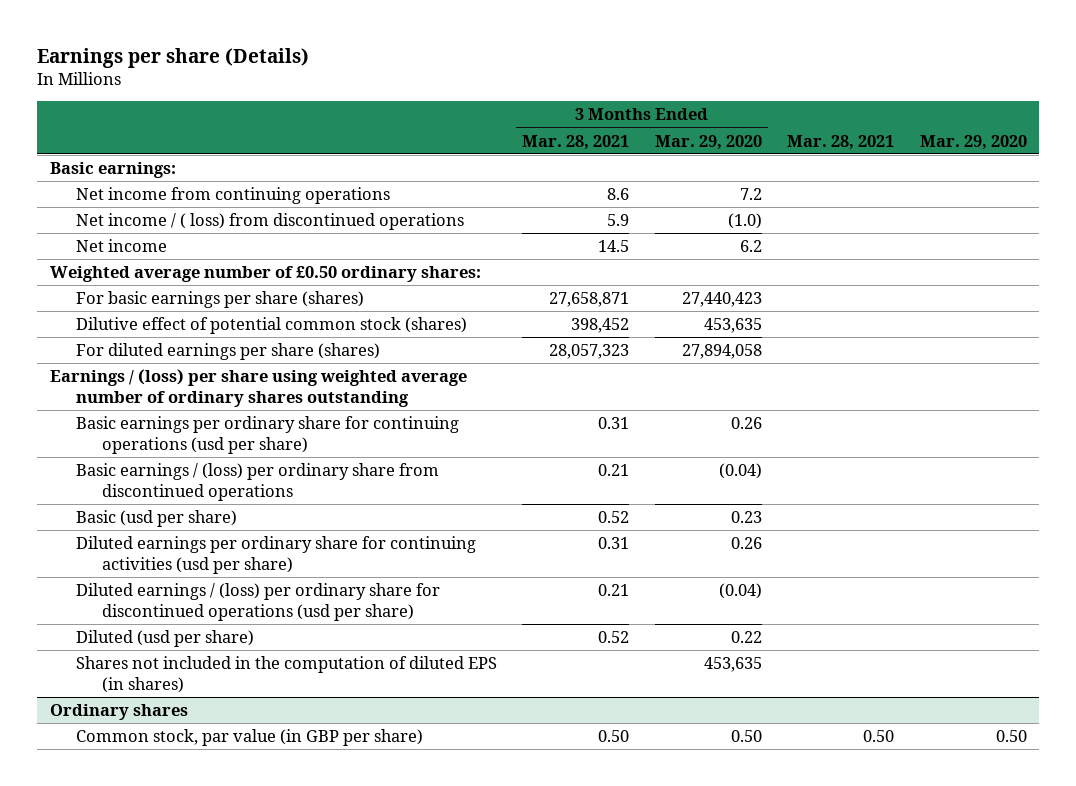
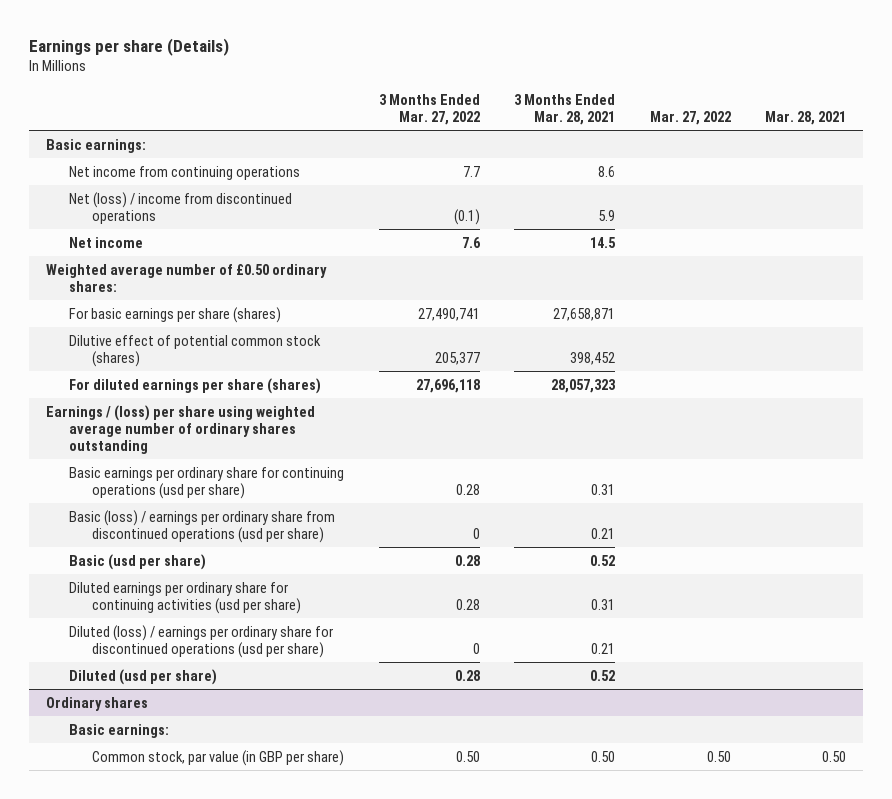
- | 3 Months Ended Mar. 28, 2021 | 3 Months Ended Mar. 29, 2020 | Mar. 28, 2021 | Mar. 29, 2020
+ | 3 Months Ended Mar. 27, 2022 | 3 Months Ended Mar. 28, 2021 | Mar. 27, 2022 | Mar. 28, 2021
- Net income / ( loss) from discontinued operations | 5.9 | (1.0) | |
+ Net (loss) / income from discontinued operations | (0.1) | 5.9 | |
- Basic earnings / (loss) per ordinary share from discontinued operations | 0.21 | (0.04) | |
+ Basic (loss) / earnings per ordinary share from discontinued operations (usd per share) | 0 | 0.21 | |
- Diluted earnings / (loss) per ordinary share for discontinued operations (usd per share) | 0.21 | (0.04) | |
+ Diluted (loss) / earnings per ordinary share for discontinued operations (usd per share) | 0 | 0.21 | |
- Shares not included in the computation of diluted EPS (in shares) | | 453,635 | |
@ Ordinary shares
+ Basic earnings:

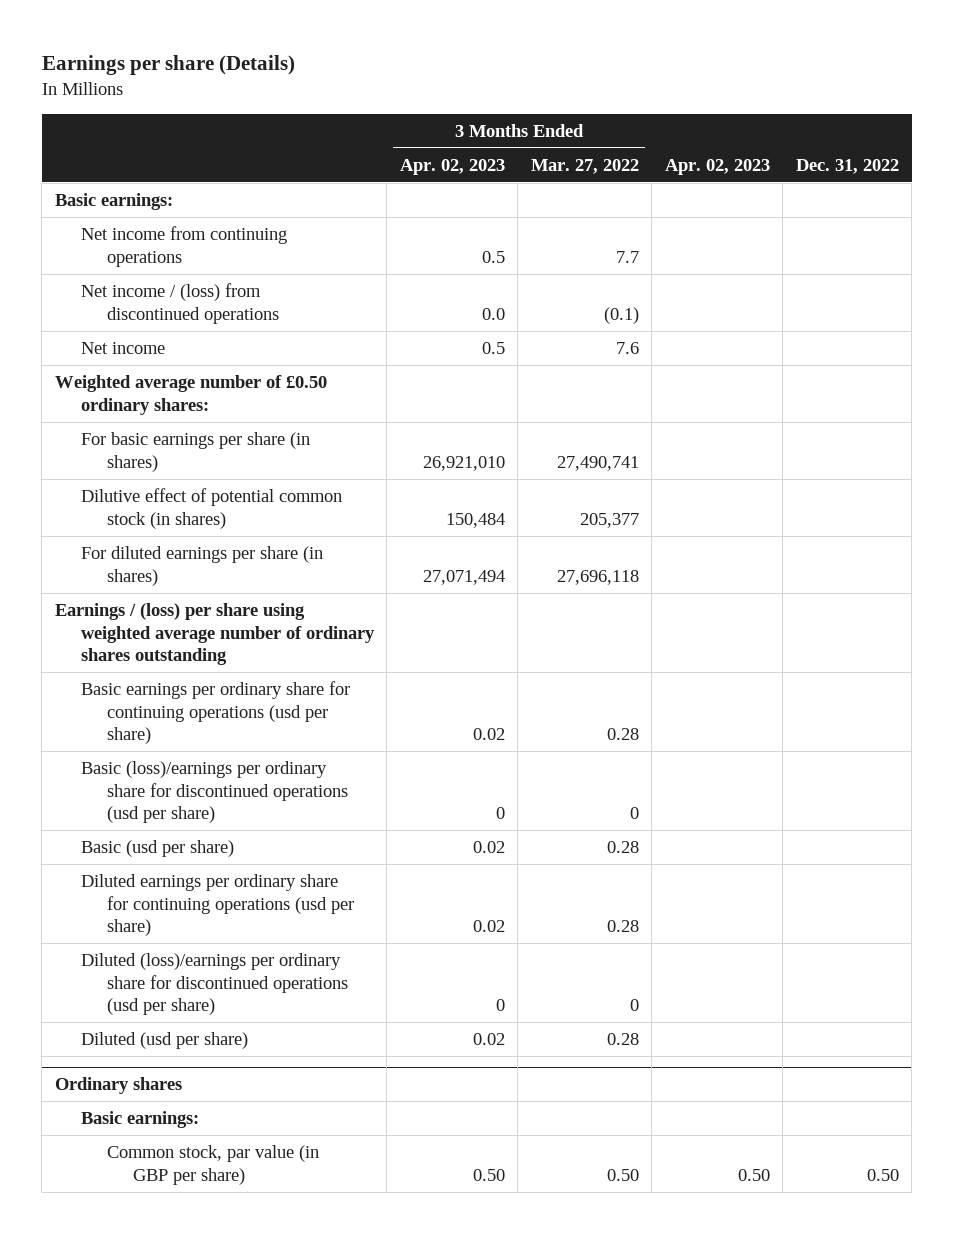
- | 3 Months Ended Mar. 27, 2022 | 3 Months Ended Mar. 28, 2021 | Mar. 27, 2022 | Mar. 28, 2021
+ | 3 Months Ended Apr. 02, 2023 | 3 Months Ended Mar. 27, 2022 | Apr. 02, 2023 | Dec. 31, 2022
- Net (loss) / income from discontinued operations | (0.1) | 5.9 | |
+ Net income / (loss) from discontinued operations | 0.0 | (0.1) | |
- For basic earnings per share (shares) | 27,490,741 | 27,658,871 | |
- Dilutive effect of potential common stock (shares) | 205,377 | 398,452 | |
- For diluted earnings per share (shares) | 27,696,118 | 28,057,323 | |
+ For basic earnings per share (in shares) | 26,921,010 | 27,490,741 | |
+ Dilutive effect of potential common stock (in shares) | 150,484 | 205,377 | |
+ For diluted earnings per share (in shares) | 27,071,494 | 27,696,118 | |
- Basic (loss) / earnings per ordinary share from discontinued operations (usd per share) | 0 | 0.21 | |
+ Basic (loss)/earnings per ordinary share for discontinued operations (usd per share) | 0 | 0 | |
- Diluted earnings per ordinary share for continuing activities (usd per share) | 0.28 | 0.31 | |
- Diluted (loss) / earnings per ordinary share for discontinued operations (usd per share) | 0 | 0.21 | |
+ Diluted earnings per ordinary share for continuing operations (usd per share) | 0.02 | 0.28 | |
+ Diluted (loss)/earnings per ordinary share for discontinued operations (usd per share) | 0 | 0 | |

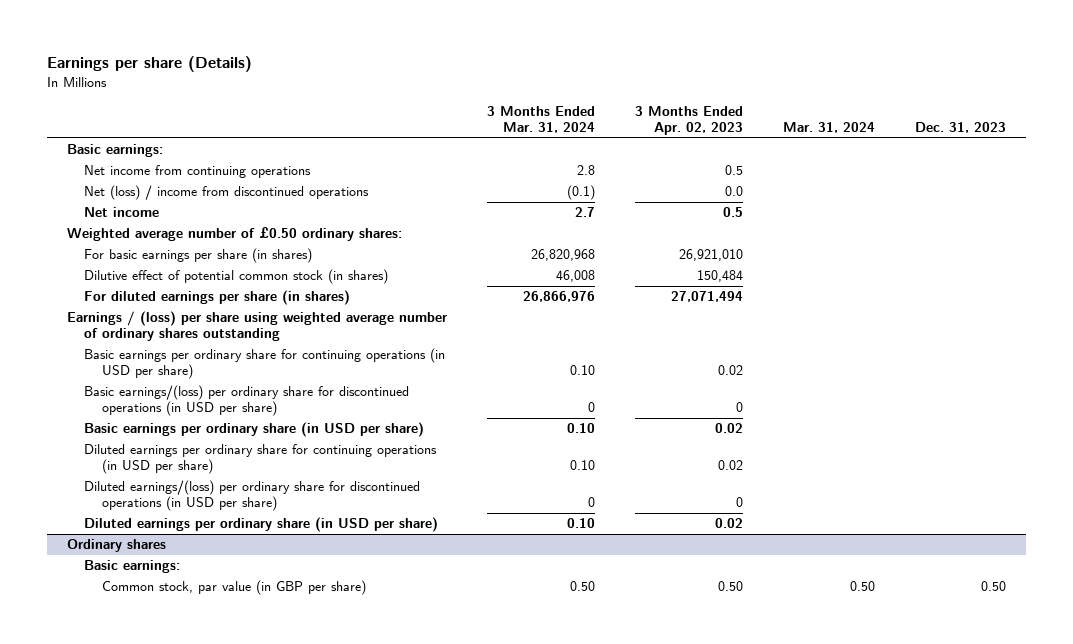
- | 3 Months Ended Apr. 02, 2023 | 3 Months Ended Mar. 27, 2022 | Apr. 02, 2023 | Dec. 31, 2022
+ | 3 Months Ended Mar. 31, 2024 | 3 Months Ended Apr. 02, 2023 | Mar. 31, 2024 | Dec. 31, 2023
- Net income / (loss) from discontinued operations | 0.0 | (0.1) | |
+ Net (loss) / income from discontinued operations | (0.1) | 0.0 | |
- Basic earnings per ordinary share for continuing operations (usd per share) | 0.02 | 0.28 | |
- Basic (loss)/earnings per ordinary share for discontinued operations (usd per share) | 0 | 0 | |
- Basic (usd per share) | 0.02 | 0.28 | |
- Diluted earnings per ordinary share for continuing operations (usd per share) | 0.02 | 0.28 | |
- Diluted (loss)/earnings per ordinary share for discontinued operations (usd per share) | 0 | 0 | |
- Diluted (usd per share) | 0.02 | 0.28 | |
+ Basic earnings per ordinary share for continuing operations (in USD per share) | 0.10 | 0.02 | |
+ Basic earnings/(loss) per ordinary share for discontinued operations (in USD per share) | 0 | 0 | |
+ Basic earnings per ordinary share (in USD per share) | 0.10 | 0.02 | |
+ Diluted earnings per ordinary share for continuing operations (in USD per share) | 0.10 | 0.02 | |
+ Diluted earnings/(loss) per ordinary share for discontinued operations (in USD per share) | 0 | 0 | |
+ Diluted earnings per ordinary share (in USD per share) | 0.10 | 0.02 | |

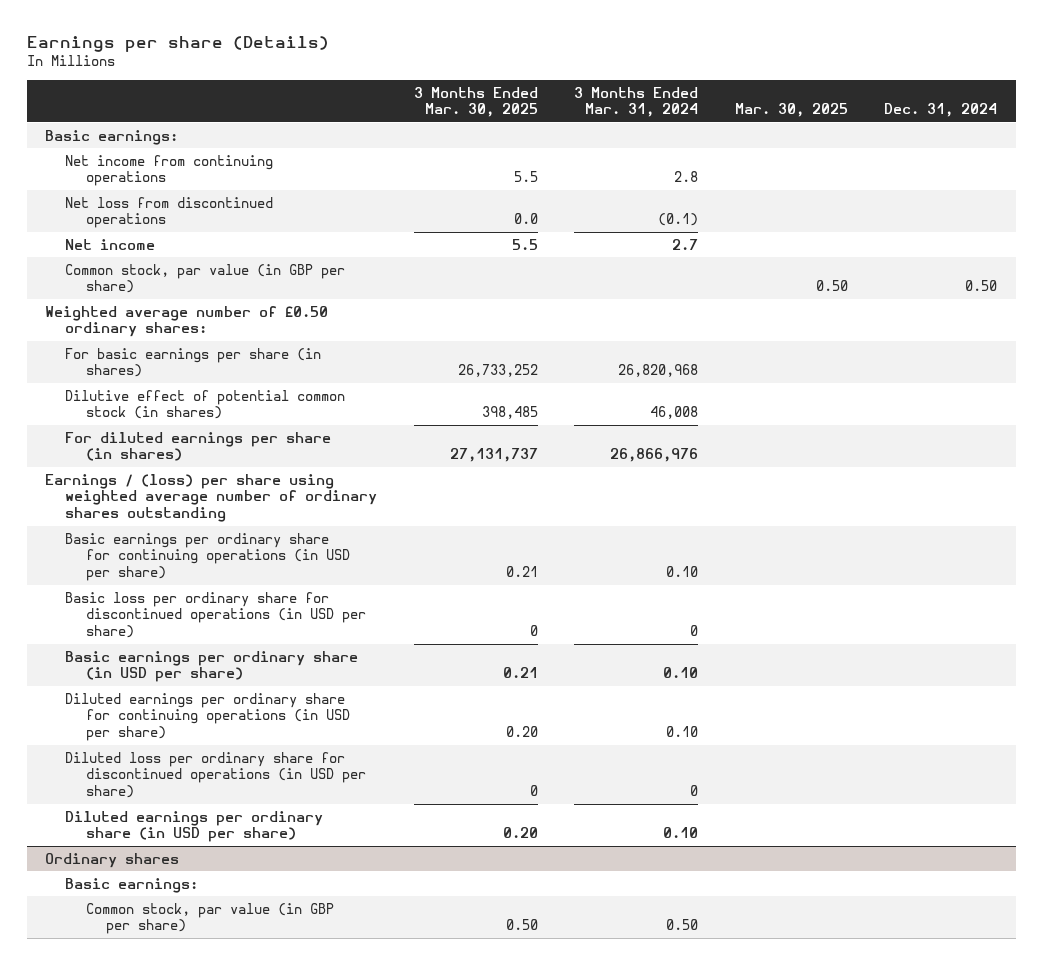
- | 3 Months Ended Mar. 31, 2024 | 3 Months Ended Apr. 02, 2023 | Mar. 31, 2024 | Dec. 31, 2023
+ | 3 Months Ended Mar. 30, 2025 | 3 Months Ended Mar. 31, 2024 | Mar. 30, 2025 | Dec. 31, 2024
- Net (loss) / income from discontinued operations | (0.1) | 0.0 | |
+ Net loss from discontinued operations | 0.0 | (0.1) | |
+ Common stock, par value (in GBP per share) | | | 0.50 | 0.50
- Basic earnings/(loss) per ordinary share for discontinued operations (in USD per share) | 0 | 0 | |
+ Basic loss per ordinary share for discontinued operations (in USD per share) | 0 | 0 | |
- Diluted earnings/(loss) per ordinary share for discontinued operations (in USD per share) | 0 | 0 | |
+ Diluted loss per ordinary share for discontinued operations (in USD per share) | 0 | 0 | |

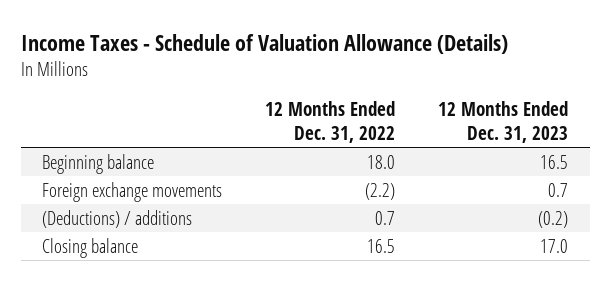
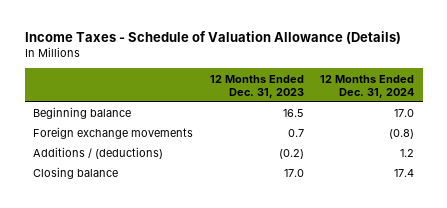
- | 12 Months Ended Dec. 31, 2022 | 12 Months Ended Dec. 31, 2023
+ | 12 Months Ended Dec. 31, 2023 | 12 Months Ended Dec. 31, 2024
- (Deductions) / additions | 0.7 | (0.2)
+ Additions / (deductions) | (0.2) | 1.2

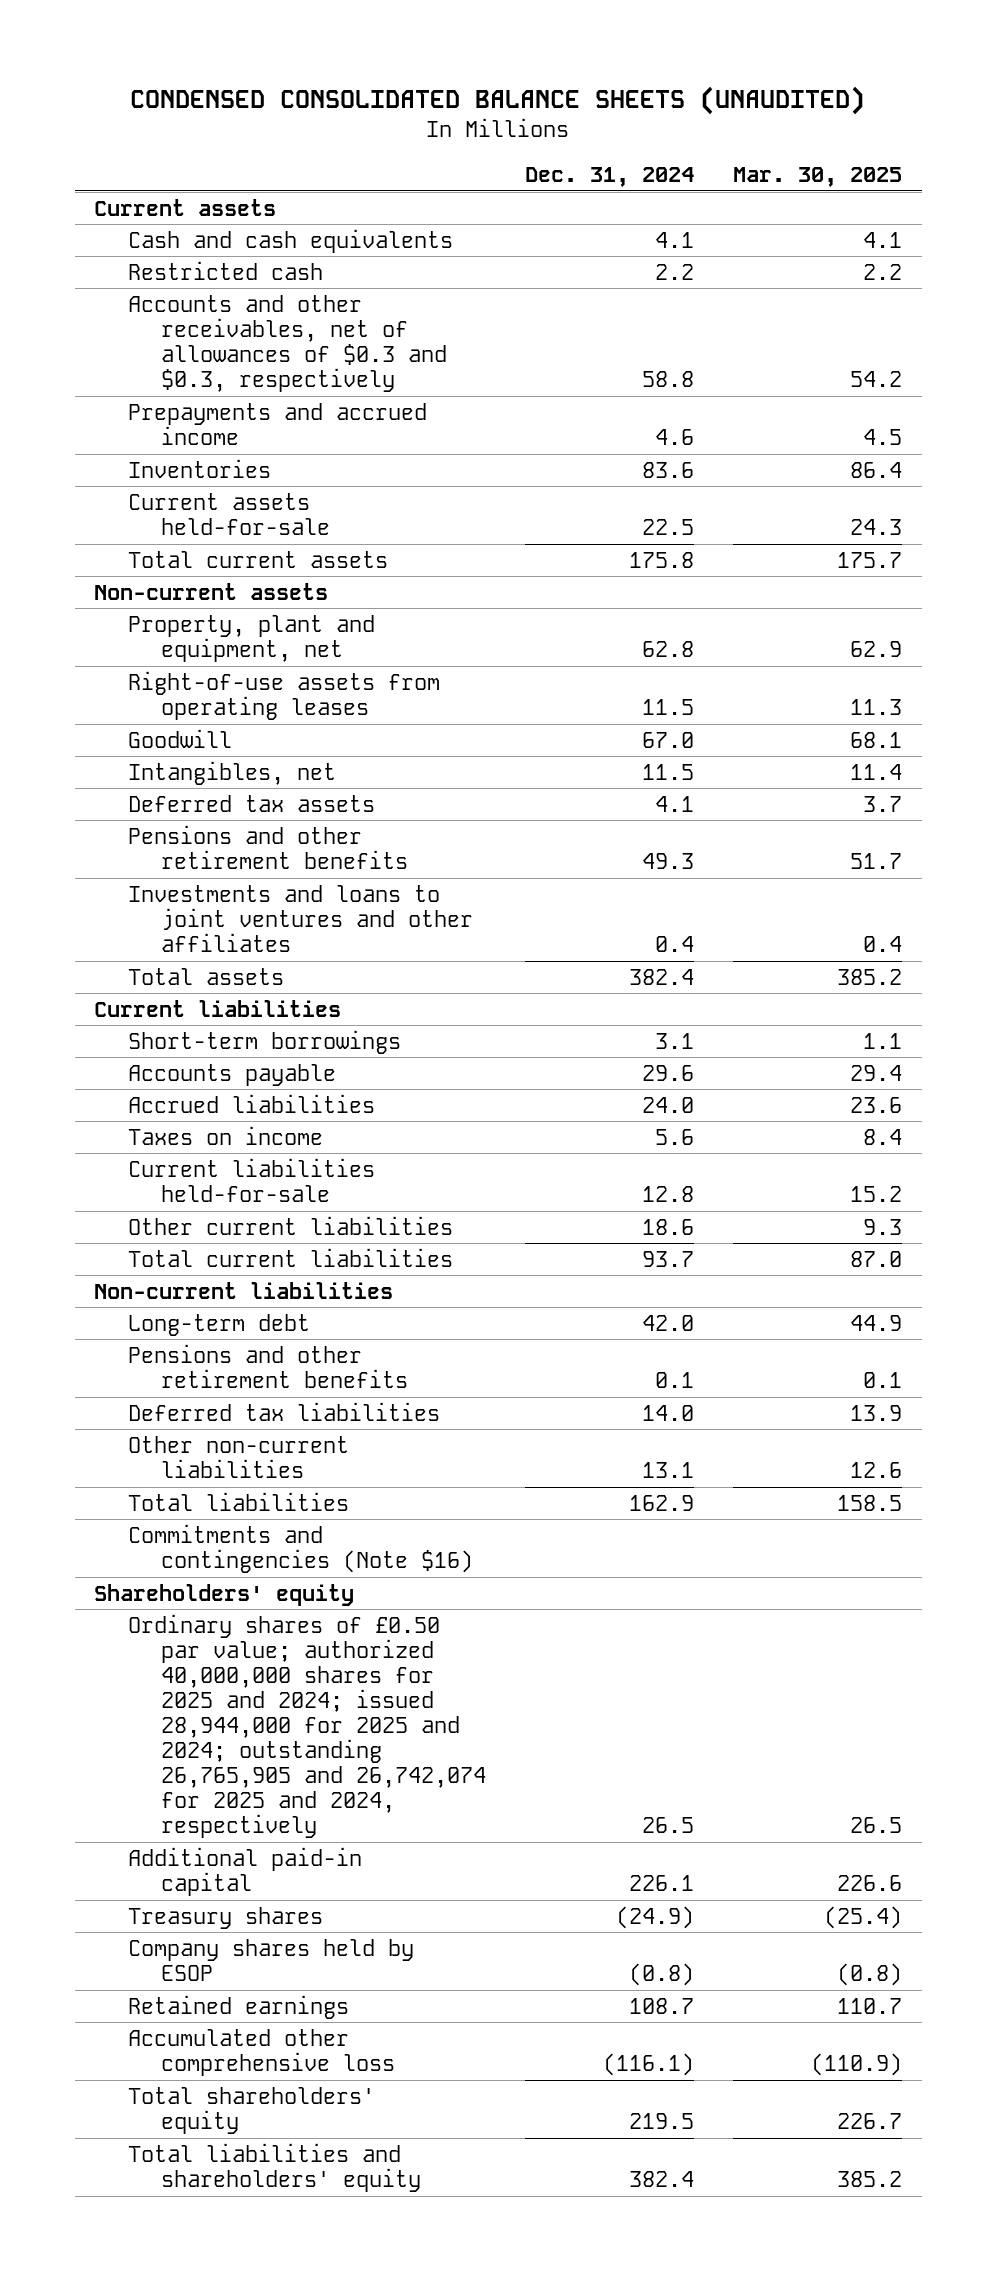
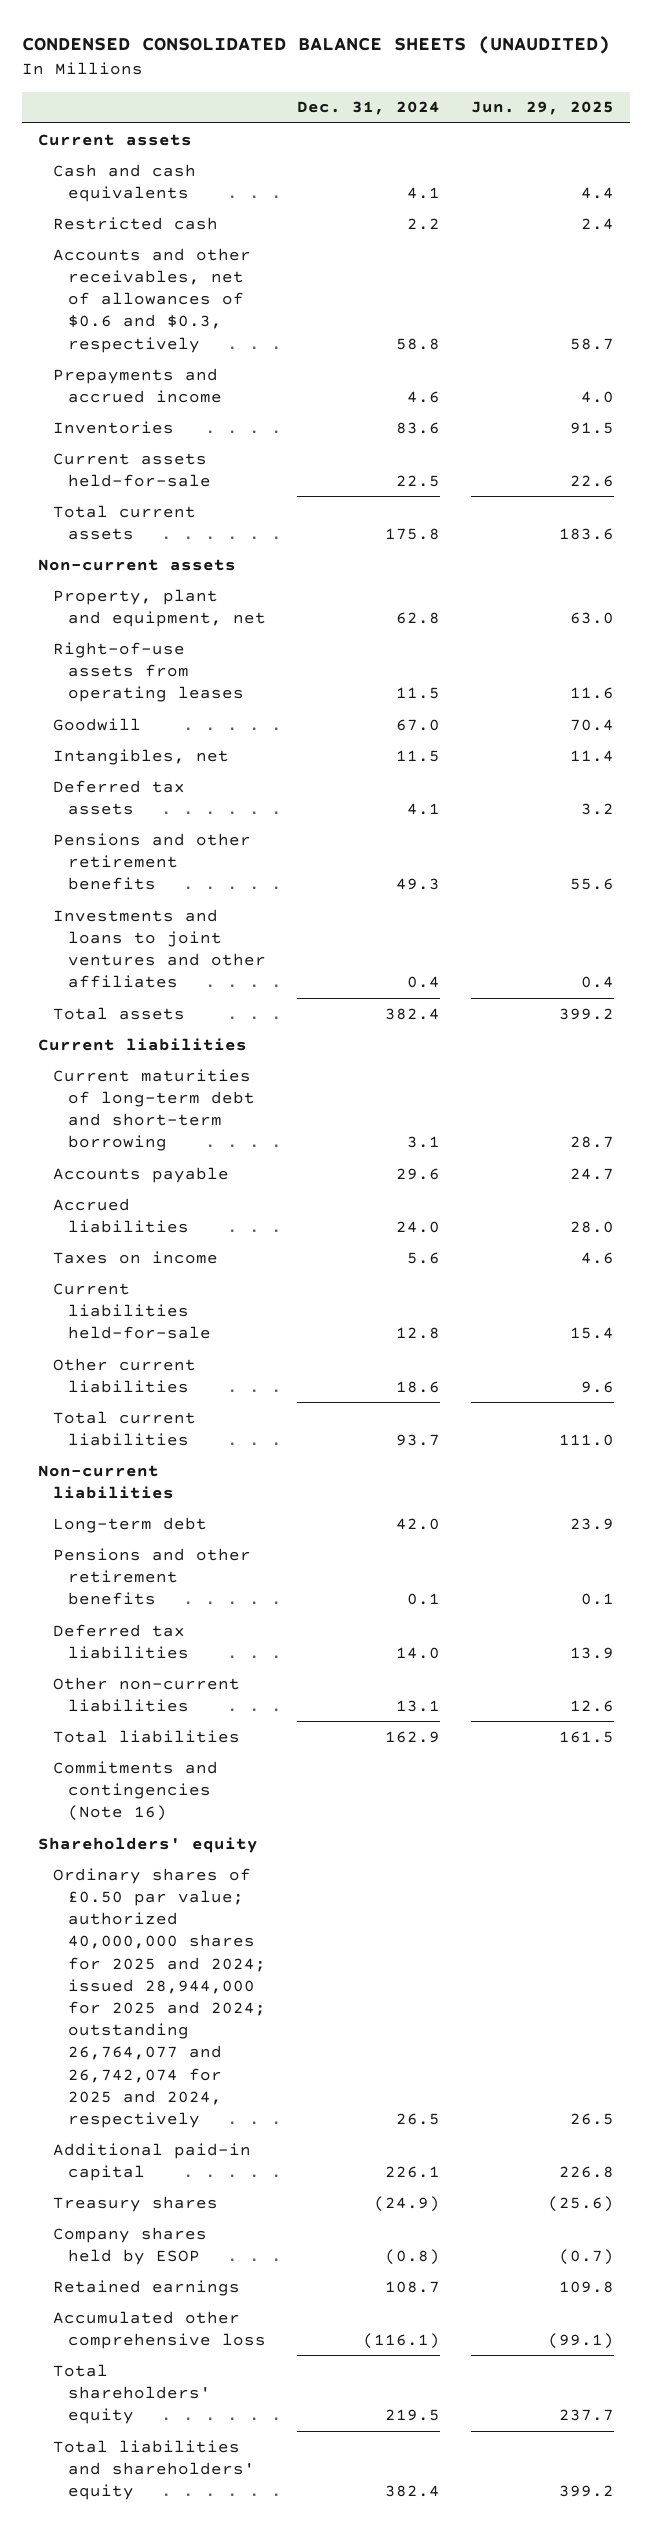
- | Dec. 31, 2024 | Mar. 30, 2025
+ | Dec. 31, 2024 | Jun. 29, 2025
- Accounts and other receivables, net of allowances of $0.3 and $0.3, respectively | 58.8 | 54.2
+ Accounts and other receivables, net of allowances of $0.6 and $0.3, respectively | 58.8 | 58.7
- Short-term borrowings | 3.1 | 1.1
+ Current maturities of long-term debt and short-term borrowing | 3.1 | 28.7
- Commitments and contingencies (Note $16)
+ Commitments and contingencies (Note 16)
- Ordinary shares of £0.50 par value; authorized 40,000,000 shares for 2025 and 2024; issued 28,944,000 for 2025 and 2024; outstanding 26,765,905 and 26,742,074 for 2025 and 2024, respectively | 26.5 | 26.5
+ Ordinary shares of £0.50 par value; authorized 40,000,000 shares for 2025 and 2024; issued 28,944,000 for 2025 and 2024; outstanding 26,764,077 and 26,742,074 for 2025 and 2024, respectively | 26.5 | 26.5

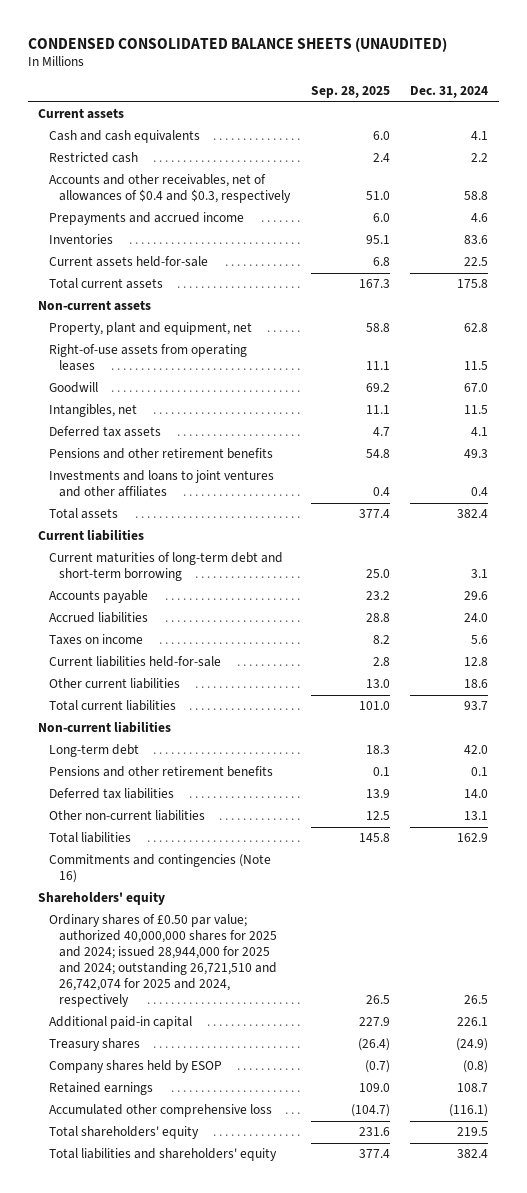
- | Dec. 31, 2024 | Jun. 29, 2025
+ | Sep. 28, 2025 | Dec. 31, 2024
- Accounts and other receivables, net of allowances of $0.6 and $0.3, respectively | 58.8 | 58.7
+ Accounts and other receivables, net of allowances of $0.4 and $0.3, respectively | 51.0 | 58.8
- Ordinary shares of £0.50 par value; authorized 40,000,000 shares for 2025 and 2024; issued 28,944,000 for 2025 and 2024; outstanding 26,764,077 and 26,742,074 for 2025 and 2024, respectively | 26.5 | 26.5
+ Ordinary shares of £0.50 par value; authorized 40,000,000 shares for 2025 and 2024; issued 28,944,000 for 2025 and 2024; outstanding 26,721,510 and 26,742,074 for 2025 and 2024, respectively | 26.5 | 26.5

